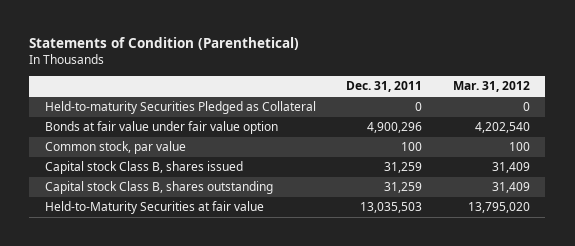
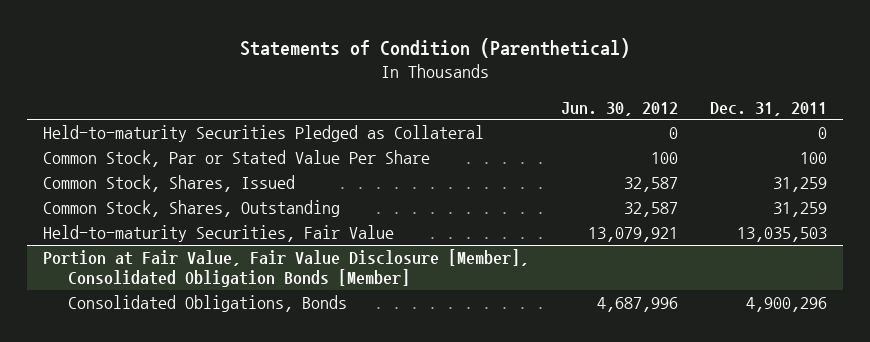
- | Dec. 31, 2011 | Mar. 31, 2012
+ | Jun. 30, 2012 | Dec. 31, 2011
- Bonds at fair value under fair value option | 4,900,296 | 4,202,540
- Common stock, par value | 100 | 100
- Capital stock Class B, shares issued | 31,259 | 31,409
- Capital stock Class B, shares outstanding | 31,259 | 31,409
- Held-to-Maturity Securities at fair value | 13,035,503 | 13,795,020
+ Common Stock, Par or Stated Value Per Share | 100 | 100
+ Common Stock, Shares, Issued | 32,587 | 31,259
+ Common Stock, Shares, Outstanding | 32,587 | 31,259
+ Held-to-maturity Securities, Fair Value | 13,079,921 | 13,035,503
+ Portion at Fair Value, Fair Value Disclosure [Member], Consolidated Obligation Bonds [Member]
+ Consolidated Obligations, Bonds | 4,687,996 | 4,900,296

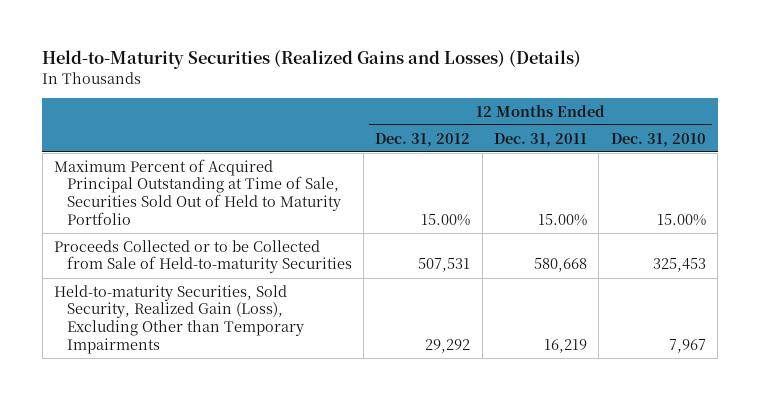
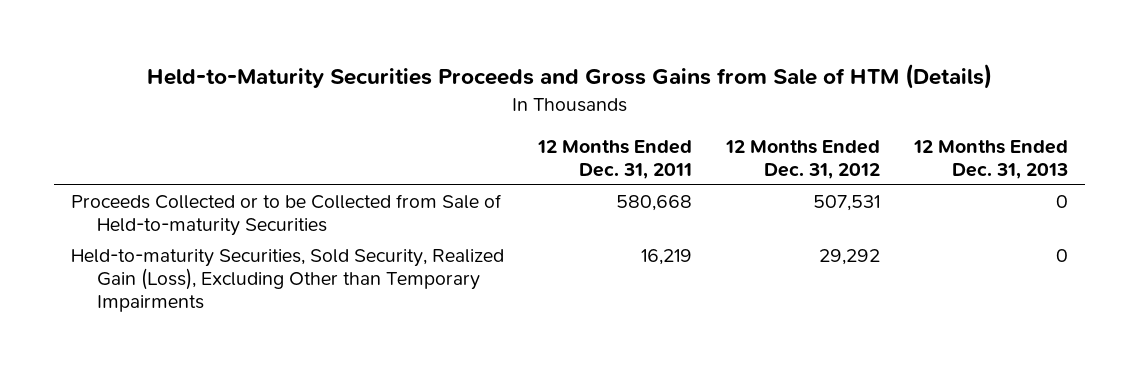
- Held-to-Maturity Securities (Realized Gains and Losses) (Details)
+ Held-to-Maturity Securities Proceeds and Gross Gains from Sale of HTM (Details)
- | 12 Months Ended Dec. 31, 2012 | 12 Months Ended Dec. 31, 2011 | 12 Months Ended Dec. 31, 2010
+ | 12 Months Ended Dec. 31, 2011 | 12 Months Ended Dec. 31, 2012 | 12 Months Ended Dec. 31, 2013
- Maximum Percent of Acquired Principal Outstanding at Time of Sale, Securities Sold Out of Held to Maturity Portfolio | 15.00% | 15.00% | 15.00%

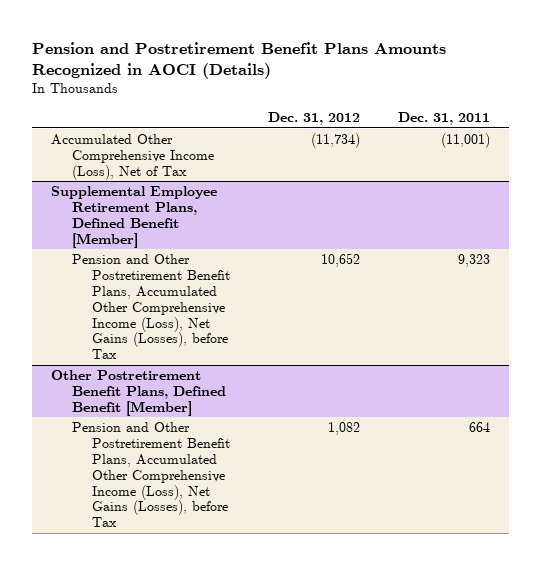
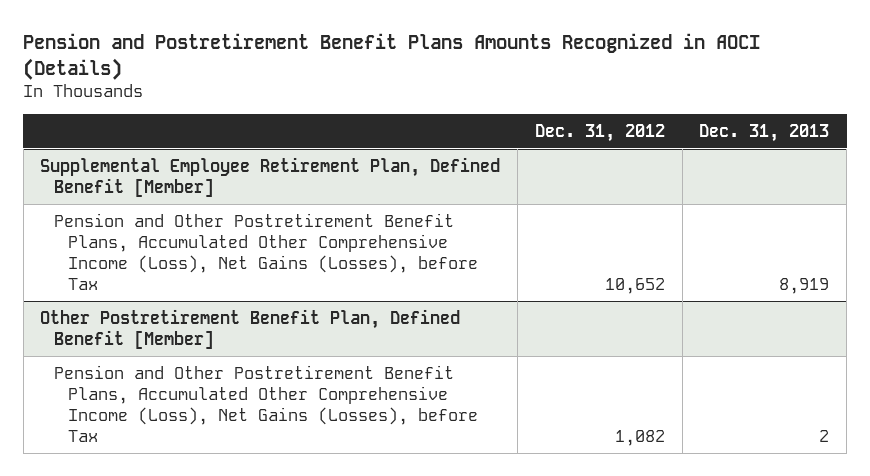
- | Dec. 31, 2012 | Dec. 31, 2011
+ | Dec. 31, 2012 | Dec. 31, 2013
- Accumulated Other Comprehensive Income (Loss), Net of Tax | (11,734) | (11,001)
- Supplemental Employee Retirement Plans, Defined Benefit [Member]
+ Supplemental Employee Retirement Plan, Defined Benefit [Member]
- Other Postretirement Benefit Plans, Defined Benefit [Member]
+ Other Postretirement Benefit Plan, Defined Benefit [Member]

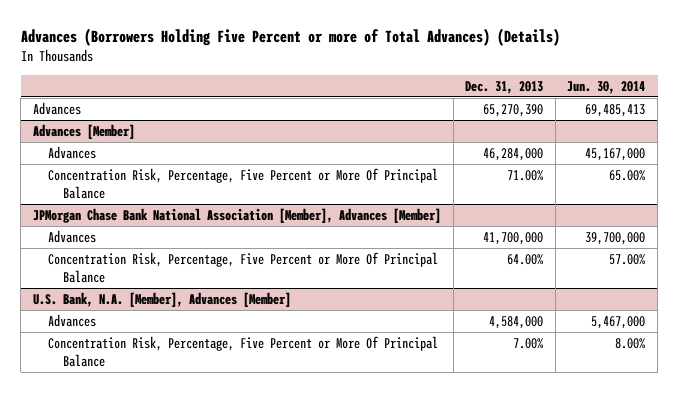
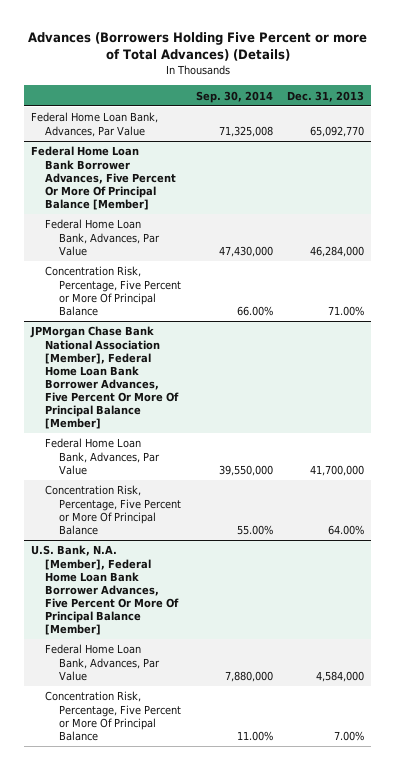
- | Dec. 31, 2013 | Jun. 30, 2014
+ | Sep. 30, 2014 | Dec. 31, 2013
- Advances | 65,270,390 | 69,485,413
- Advances [Member]
- Advances | 46,284,000 | 45,167,000
+ Federal Home Loan Bank, Advances, Par Value | 71,325,008 | 65,092,770
+ Federal Home Loan Bank Borrower Advances, Five Percent Or More Of Principal Balance [Member]
+ Federal Home Loan Bank, Advances, Par Value | 47,430,000 | 46,284,000
- JPMorgan Chase Bank National Association [Member], Advances [Member]
- Advances | 41,700,000 | 39,700,000
+ JPMorgan Chase Bank National Association [Member], Federal Home Loan Bank Borrower Advances, Five Percent Or More Of Principal Balance [Member]
+ Federal Home Loan Bank, Advances, Par Value | 39,550,000 | 41,700,000
- U.S. Bank, N.A. [Member], Advances [Member]
- Advances | 4,584,000 | 5,467,000
+ U.S. Bank, N.A. [Member], Federal Home Loan Bank Borrower Advances, Five Percent Or More Of Principal Balance [Member]
+ Federal Home Loan Bank, Advances, Par Value | 7,880,000 | 4,584,000

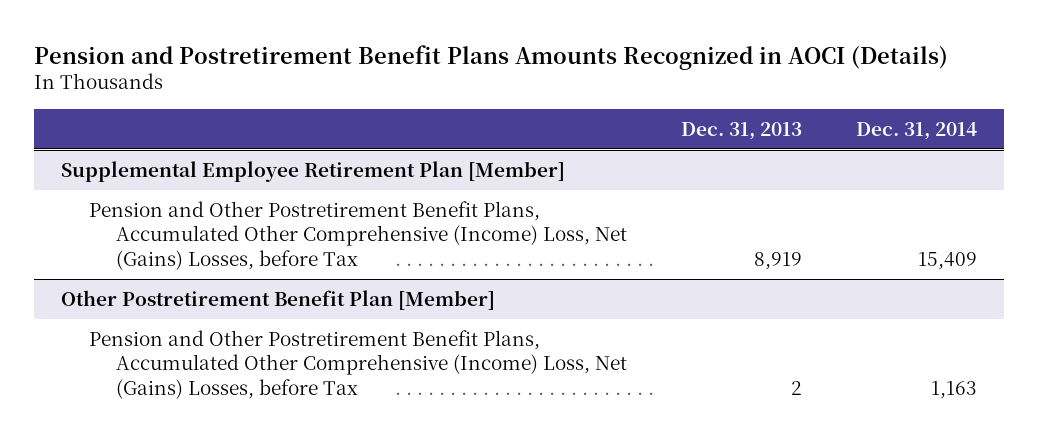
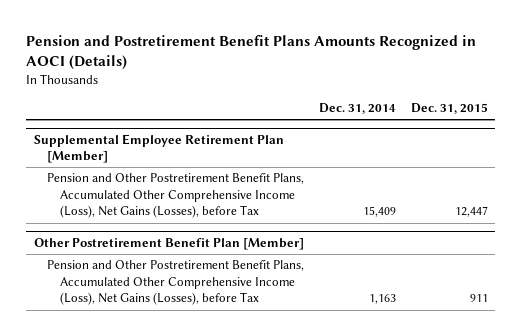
- | Dec. 31, 2013 | Dec. 31, 2014
+ | Dec. 31, 2014 | Dec. 31, 2015
@ Supplemental Employee Retirement Plan [Member]
- Pension and Other Postretirement Benefit Plans, Accumulated Other Comprehensive (Income) Loss, Net (Gains) Losses, before Tax | 8,919 | 15,409
+ Pension and Other Postretirement Benefit Plans, Accumulated Other Comprehensive Income (Loss), Net Gains (Losses), before Tax | 15,409 | 12,447
@ Other Postretirement Benefit Plan [Member]
- Pension and Other Postretirement Benefit Plans, Accumulated Other Comprehensive (Income) Loss, Net (Gains) Losses, before Tax | 2 | 1,163
+ Pension and Other Postretirement Benefit Plans, Accumulated Other Comprehensive Income (Loss), Net Gains (Losses), before Tax | 1,163 | 911

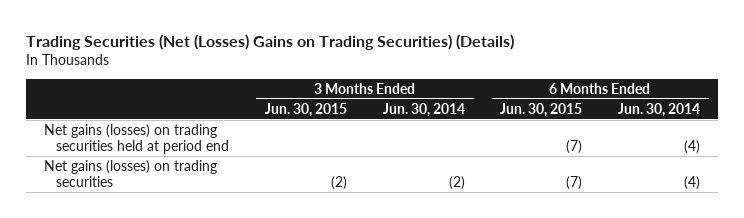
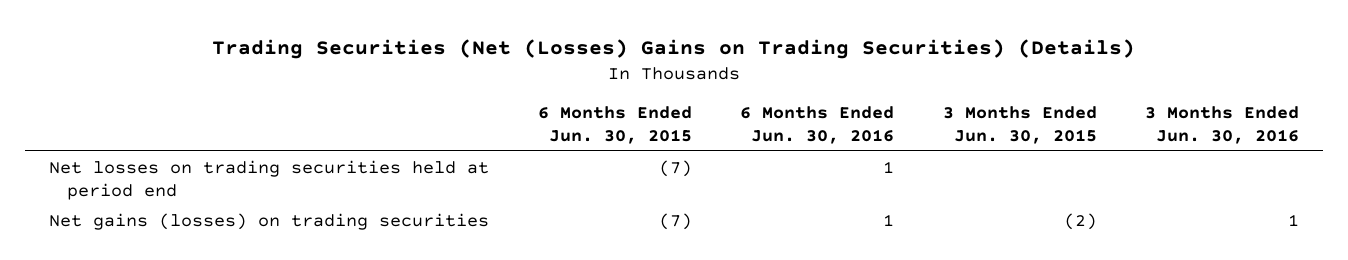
- | 3 Months Ended Jun. 30, 2015 | 3 Months Ended Jun. 30, 2014 | 6 Months Ended Jun. 30, 2015 | 6 Months Ended Jun. 30, 2014
+ | 6 Months Ended Jun. 30, 2015 | 6 Months Ended Jun. 30, 2016 | 3 Months Ended Jun. 30, 2015 | 3 Months Ended Jun. 30, 2016
- Net gains (losses) on trading securities held at period end | | | (7) | (4)
+ Net losses on trading securities held at period end | (7) | 1 | |

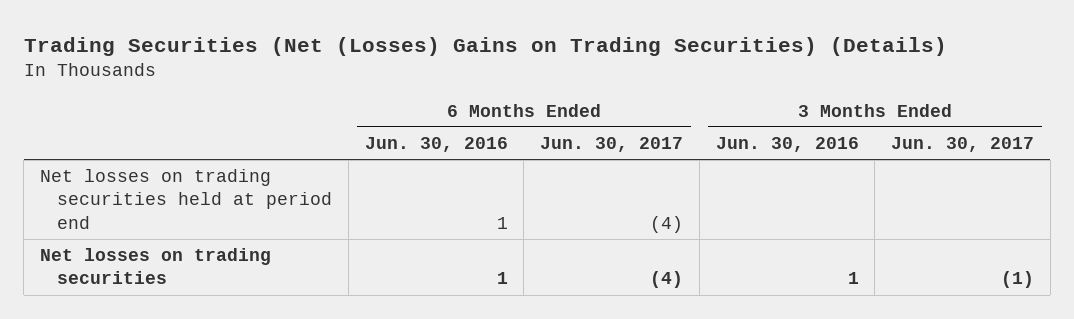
- | 6 Months Ended Jun. 30, 2015 | 6 Months Ended Jun. 30, 2016 | 3 Months Ended Jun. 30, 2015 | 3 Months Ended Jun. 30, 2016
+ | 6 Months Ended Jun. 30, 2016 | 6 Months Ended Jun. 30, 2017 | 3 Months Ended Jun. 30, 2016 | 3 Months Ended Jun. 30, 2017
- Net gains (losses) on trading securities | (7) | 1 | (2) | 1
+ Net losses on trading securities | 1 | (4) | 1 | (1)

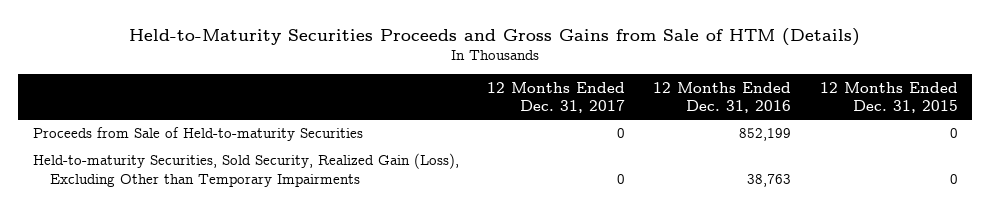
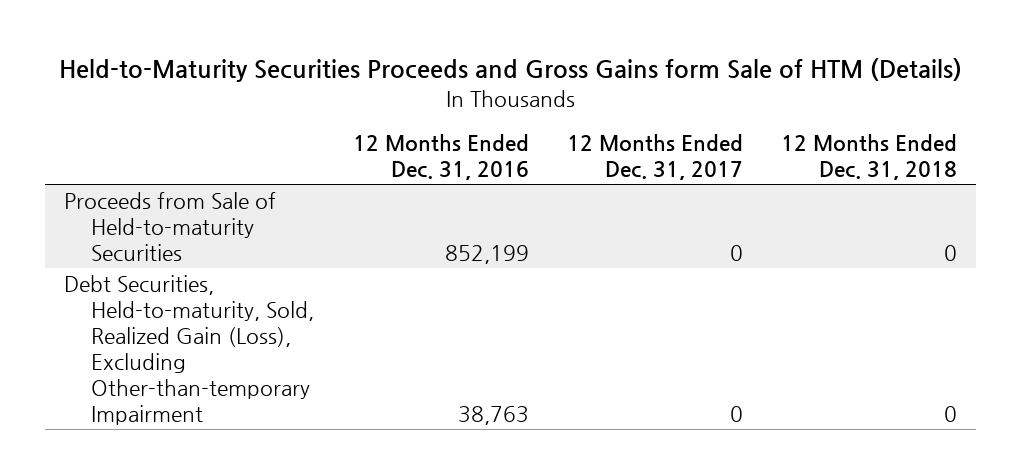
- Held-to-Maturity Securities Proceeds and Gross Gains from Sale of HTM (Details)
+ Held-to-Maturity Securities Proceeds and Gross Gains form Sale of HTM (Details)
- | 12 Months Ended Dec. 31, 2017 | 12 Months Ended Dec. 31, 2016 | 12 Months Ended Dec. 31, 2015
+ | 12 Months Ended Dec. 31, 2016 | 12 Months Ended Dec. 31, 2017 | 12 Months Ended Dec. 31, 2018
- Held-to-maturity Securities, Sold Security, Realized Gain (Loss), Excluding Other than Temporary Impairments | 0 | 38,763 | 0
+ Debt Securities, Held-to-maturity, Sold, Realized Gain (Loss), Excluding Other-than-temporary Impairment | 38,763 | 0 | 0

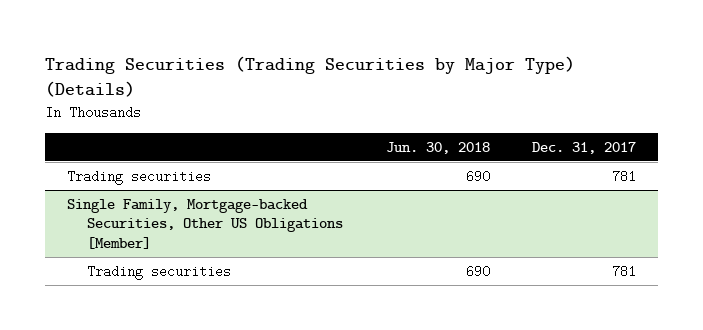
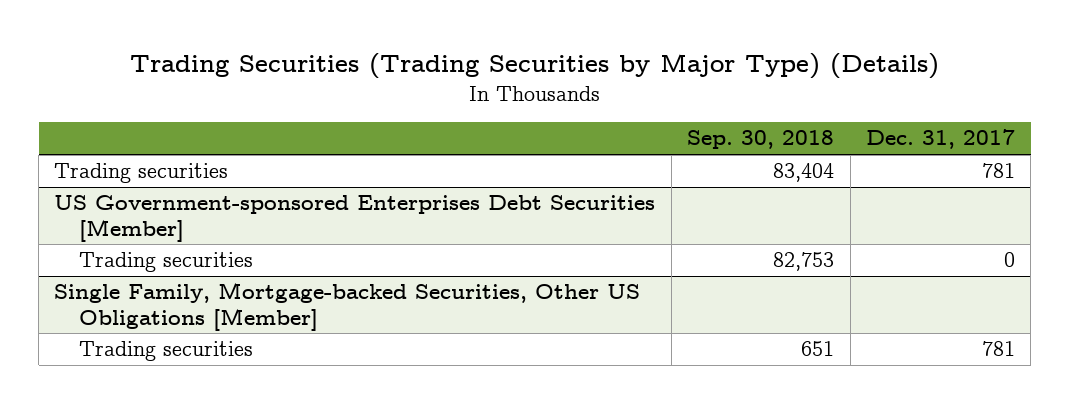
- | Jun. 30, 2018 | Dec. 31, 2017
+ | Sep. 30, 2018 | Dec. 31, 2017
+ US Government-sponsored Enterprises Debt Securities [Member]
+ Trading securities | 82,753 | 0

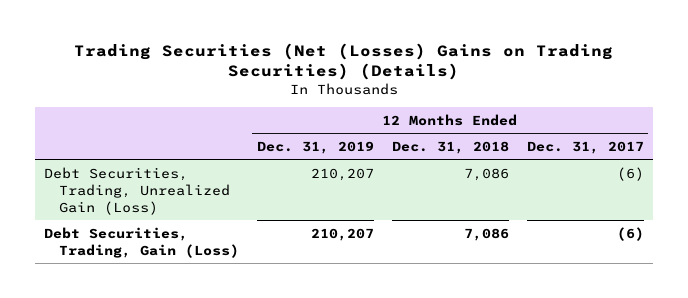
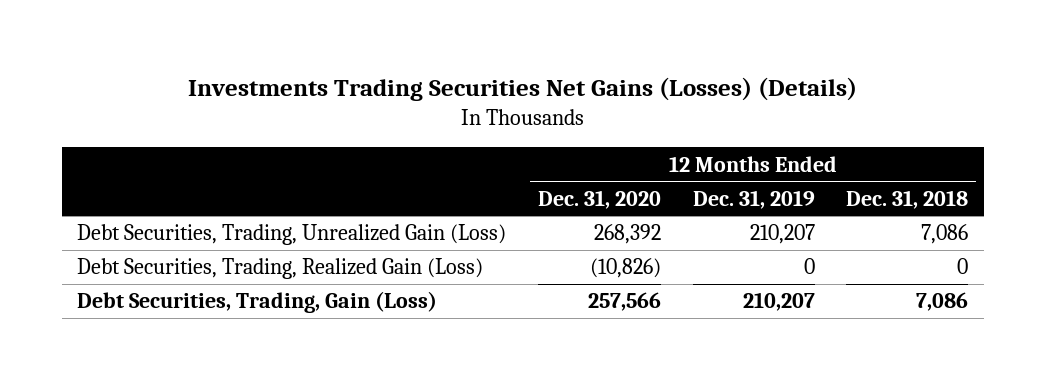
- Trading Securities (Net (Losses) Gains on Trading Securities) (Details)
+ Investments Trading Securities Net Gains (Losses) (Details)
- | 12 Months Ended Dec. 31, 2019 | 12 Months Ended Dec. 31, 2018 | 12 Months Ended Dec. 31, 2017
+ | 12 Months Ended Dec. 31, 2020 | 12 Months Ended Dec. 31, 2019 | 12 Months Ended Dec. 31, 2018
+ Debt Securities, Trading, Realized Gain (Loss) | (10,826) | 0 | 0

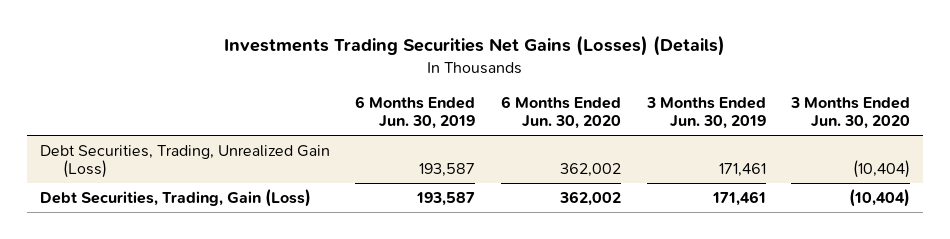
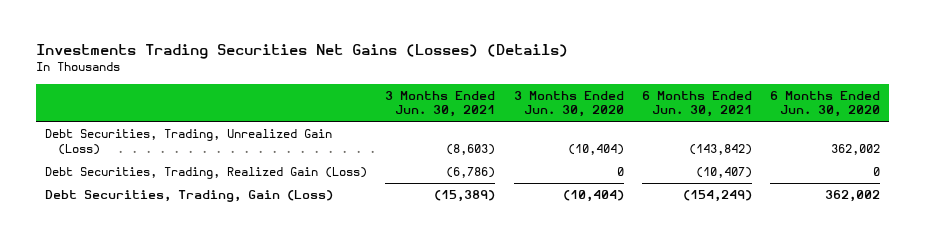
- | 6 Months Ended Jun. 30, 2019 | 6 Months Ended Jun. 30, 2020 | 3 Months Ended Jun. 30, 2019 | 3 Months Ended Jun. 30, 2020
+ | 3 Months Ended Jun. 30, 2021 | 3 Months Ended Jun. 30, 2020 | 6 Months Ended Jun. 30, 2021 | 6 Months Ended Jun. 30, 2020
+ Debt Securities, Trading, Realized Gain (Loss) | (6,786) | 0 | (10,407) | 0

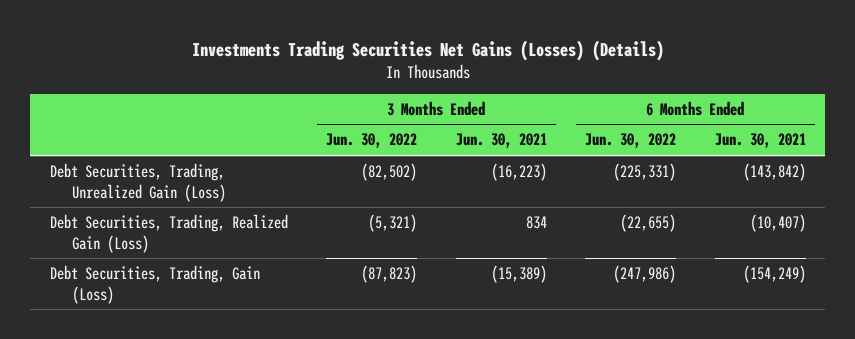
- | 3 Months Ended Jun. 30, 2021 | 3 Months Ended Jun. 30, 2020 | 6 Months Ended Jun. 30, 2021 | 6 Months Ended Jun. 30, 2020
+ | 3 Months Ended Jun. 30, 2022 | 3 Months Ended Jun. 30, 2021 | 6 Months Ended Jun. 30, 2022 | 6 Months Ended Jun. 30, 2021
- Debt Securities, Trading, Unrealized Gain (Loss) | (8,603) | (10,404) | (143,842) | 362,002
- Debt Securities, Trading, Realized Gain (Loss) | (6,786) | 0 | (10,407) | 0
+ Debt Securities, Trading, Unrealized Gain (Loss) | (82,502) | (16,223) | (225,331) | (143,842)
+ Debt Securities, Trading, Realized Gain (Loss) | (5,321) | 834 | (22,655) | (10,407)

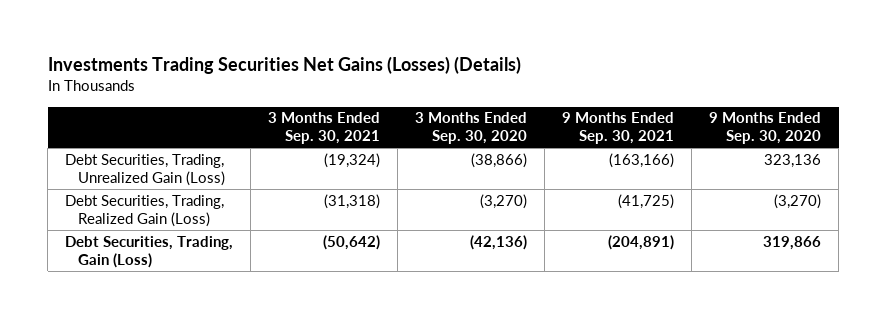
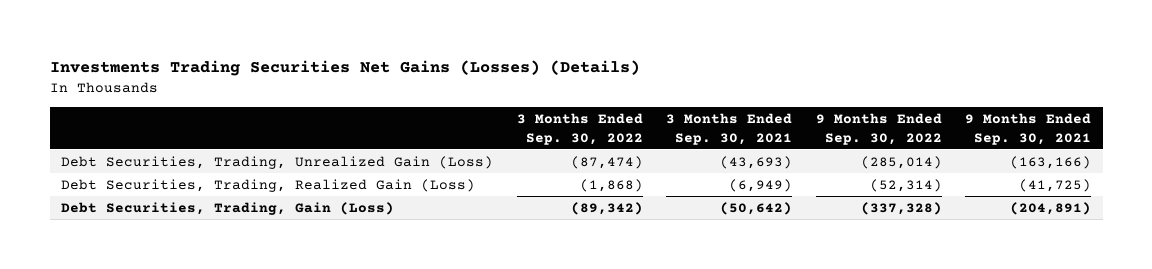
- | 3 Months Ended Sep. 30, 2021 | 3 Months Ended Sep. 30, 2020 | 9 Months Ended Sep. 30, 2021 | 9 Months Ended Sep. 30, 2020
+ | 3 Months Ended Sep. 30, 2022 | 3 Months Ended Sep. 30, 2021 | 9 Months Ended Sep. 30, 2022 | 9 Months Ended Sep. 30, 2021
- Debt Securities, Trading, Unrealized Gain (Loss) | (19,324) | (38,866) | (163,166) | 323,136
- Debt Securities, Trading, Realized Gain (Loss) | (31,318) | (3,270) | (41,725) | (3,270)
+ Debt Securities, Trading, Unrealized Gain (Loss) | (87,474) | (43,693) | (285,014) | (163,166)
+ Debt Securities, Trading, Realized Gain (Loss) | (1,868) | (6,949) | (52,314) | (41,725)

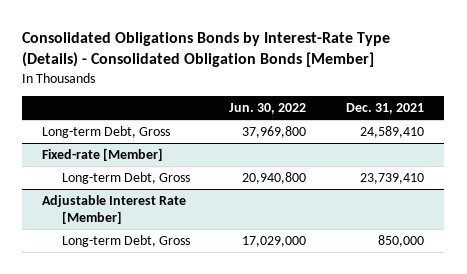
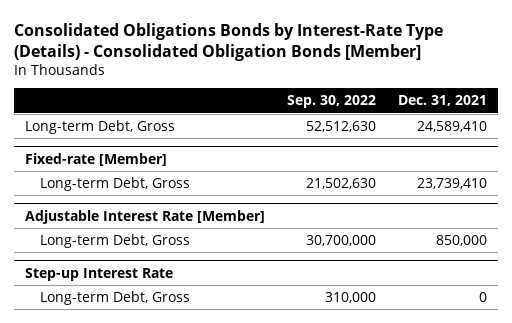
- | Jun. 30, 2022 | Dec. 31, 2021
+ | Sep. 30, 2022 | Dec. 31, 2021
+ Step-up Interest Rate
+ Long-term Debt, Gross | 310,000 | 0

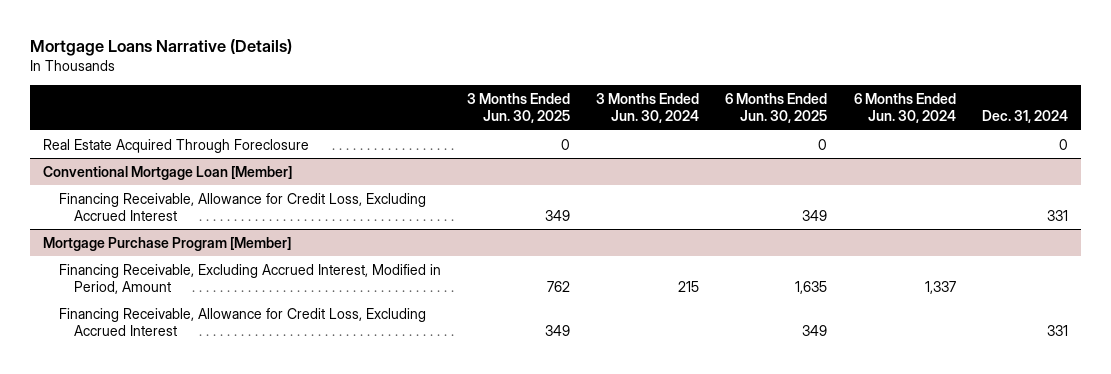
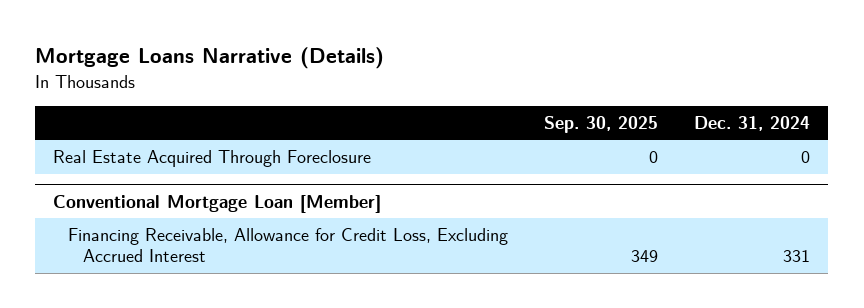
- | 3 Months Ended Jun. 30, 2025 | 3 Months Ended Jun. 30, 2024 | 6 Months Ended Jun. 30, 2025 | 6 Months Ended Jun. 30, 2024 | Dec. 31, 2024
+ | Sep. 30, 2025 | Dec. 31, 2024
- Mortgage Purchase Program [Member]
- Financing Receivable, Excluding Accrued Interest, Modified in Period, Amount | 762 | 215 | 1,635 | 1,337 |
- Financing Receivable, Allowance for Credit Loss, Excluding Accrued Interest | 349 | | 349 | | 331

